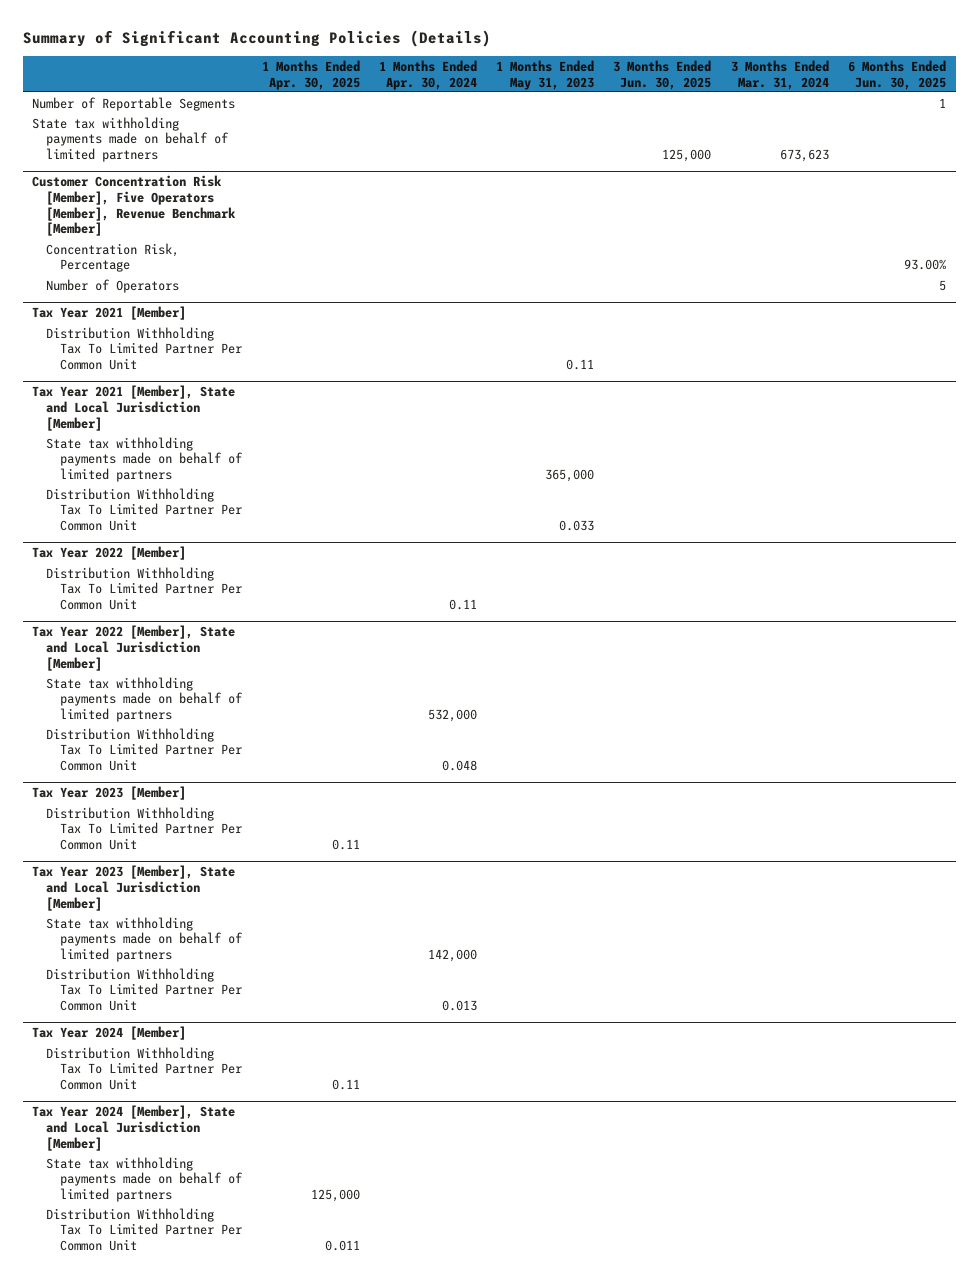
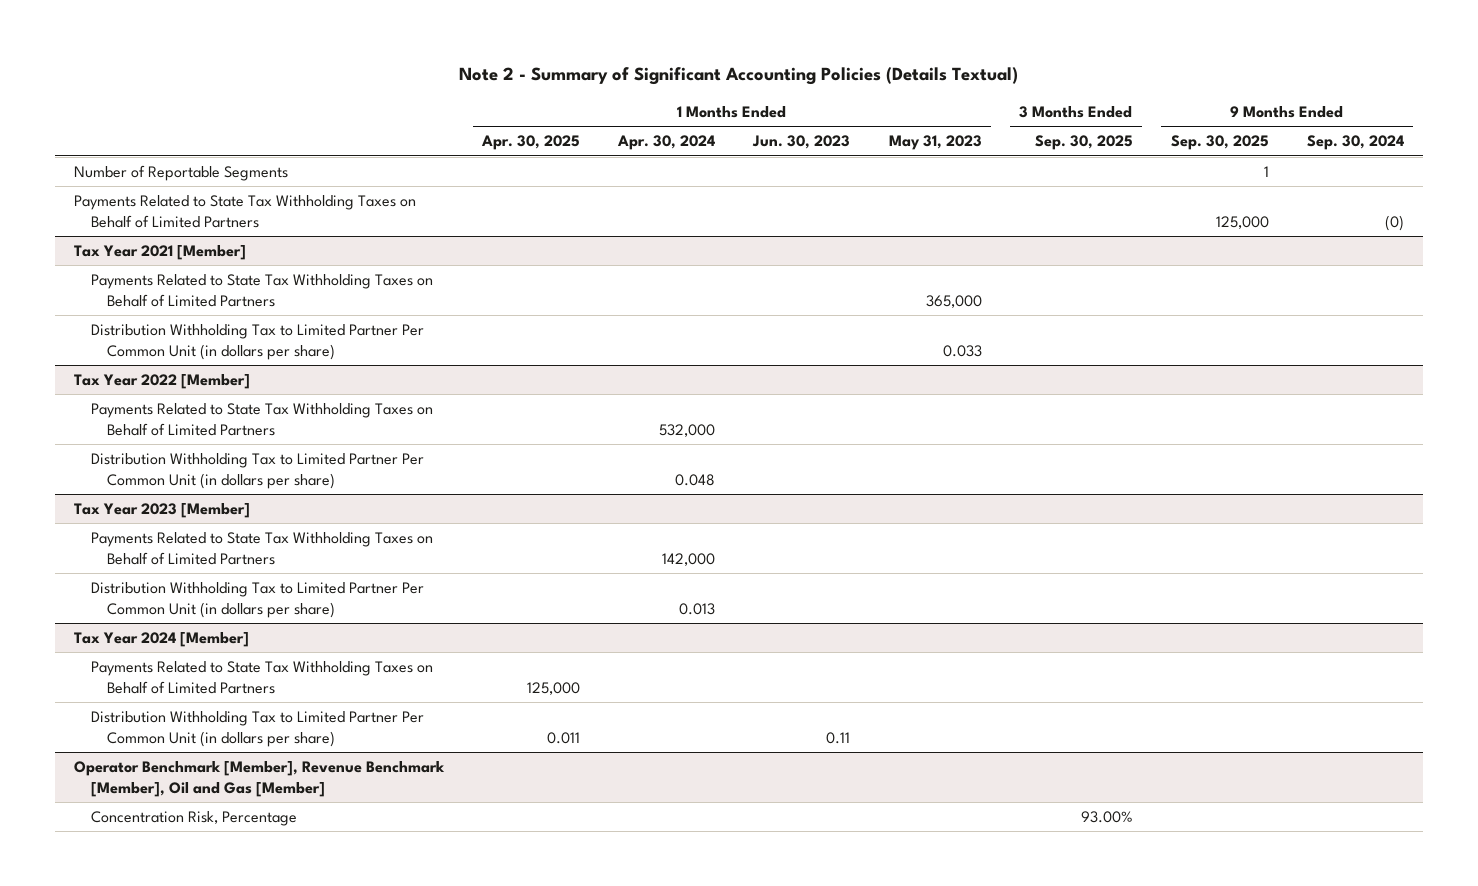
- Summary of Significant Accounting Policies (Details)
+ Note 2 - Summary of Significant Accounting Policies (Details Textual)
- | 1 Months Ended Apr. 30, 2025 | 1 Months Ended Apr. 30, 2024 | 1 Months Ended May 31, 2023 | 3 Months Ended Jun. 30, 2025 | 3 Months Ended Mar. 31, 2024 | 6 Months Ended Jun. 30, 2025
+ | 1 Months Ended Apr. 30, 2025 | 1 Months Ended Apr. 30, 2024 | 1 Months Ended Jun. 30, 2023 | 1 Months Ended May 31, 2023 | 3 Months Ended Sep. 30, 2025 | 9 Months Ended Sep. 30, 2025 | 9 Months Ended Sep. 30, 2024
- State tax withholding payments made on behalf of limited partners | | | | 125,000 | 673,623 |
- Customer Concentration Risk [Member], Five Operators [Member], Revenue Benchmark [Member]
- Concentration Risk, Percentage | | | | | | 93.00%
- Number of Operators | | | | | | 5
+ Payments Related to State Tax Withholding Taxes on Behalf of Limited Partners | | | | | | 125,000 | (0)
@ Tax Year 2021 [Member]
- Distribution Withholding Tax To Limited Partner Per Common Unit | | | 0.11 | | |
- Tax Year 2021 [Member], State and Local Jurisdiction [Member]
- State tax withholding payments made on behalf of limited partners | | | 365,000 | | |
- Distribution Withholding Tax To Limited Partner Per Common Unit | | | 0.033 | | |
@ Tax Year 2021 [Member]
+ Payments Related to State Tax Withholding Taxes on Behalf of Limited Partners | | | | 365,000 | | |
+ Distribution Withholding Tax to Limited Partner Per Common Unit (in dollars per share) | | | | 0.033 | | |
@ Tax Year 2022 [Member]
- Distribution Withholding Tax To Limited Partner Per Common Unit | | 0.11 | | | |
- Tax Year 2022 [Member], State and Local Jurisdiction [Member]
- State tax withholding payments made on behalf of limited partners | | 532,000 | | | |
- Distribution Withholding Tax To Limited Partner Per Common Unit | | 0.048 | | | |
@ Tax Year 2022 [Member]
+ Payments Related to State Tax Withholding Taxes on Behalf of Limited Partners | | 532,000 | | | | |
+ Distribution Withholding Tax to Limited Partner Per Common Unit (in dollars per share) | | 0.048 | | | | |
@ Tax Year 2023 [Member]
- Distribution Withholding Tax To Limited Partner Per Common Unit | 0.11 | | | | |
- Tax Year 2023 [Member], State and Local Jurisdiction [Member]
- State tax withholding payments made on behalf of limited partners | | 142,000 | | | |
- Distribution Withholding Tax To Limited Partner Per Common Unit | | 0.013 | | | |
@ Tax Year 2023 [Member]
+ Payments Related to State Tax Withholding Taxes on Behalf of Limited Partners | | 142,000 | | | | |
+ Distribution Withholding Tax to Limited Partner Per Common Unit (in dollars per share) | | 0.013 | | | | |
@ Tax Year 2024 [Member]
- Distribution Withholding Tax To Limited Partner Per Common Unit | 0.11 | | | | |
- Tax Year 2024 [Member], State and Local Jurisdiction [Member]
- State tax withholding payments made on behalf of limited partners | 125,000 | | | | |
- Distribution Withholding Tax To Limited Partner Per Common Unit | 0.011 | | | | |
@ Tax Year 2024 [Member]
+ Payments Related to State Tax Withholding Taxes on Behalf of Limited Partners | 125,000 | | | | | |
+ Distribution Withholding Tax to Limited Partner Per Common Unit (in dollars per share) | 0.011 | | 0.11 | | | |
+ Operator Benchmark [Member], Revenue Benchmark [Member], Oil and Gas [Member]
+ Concentration Risk, Percentage | | | | | 93.00% | |

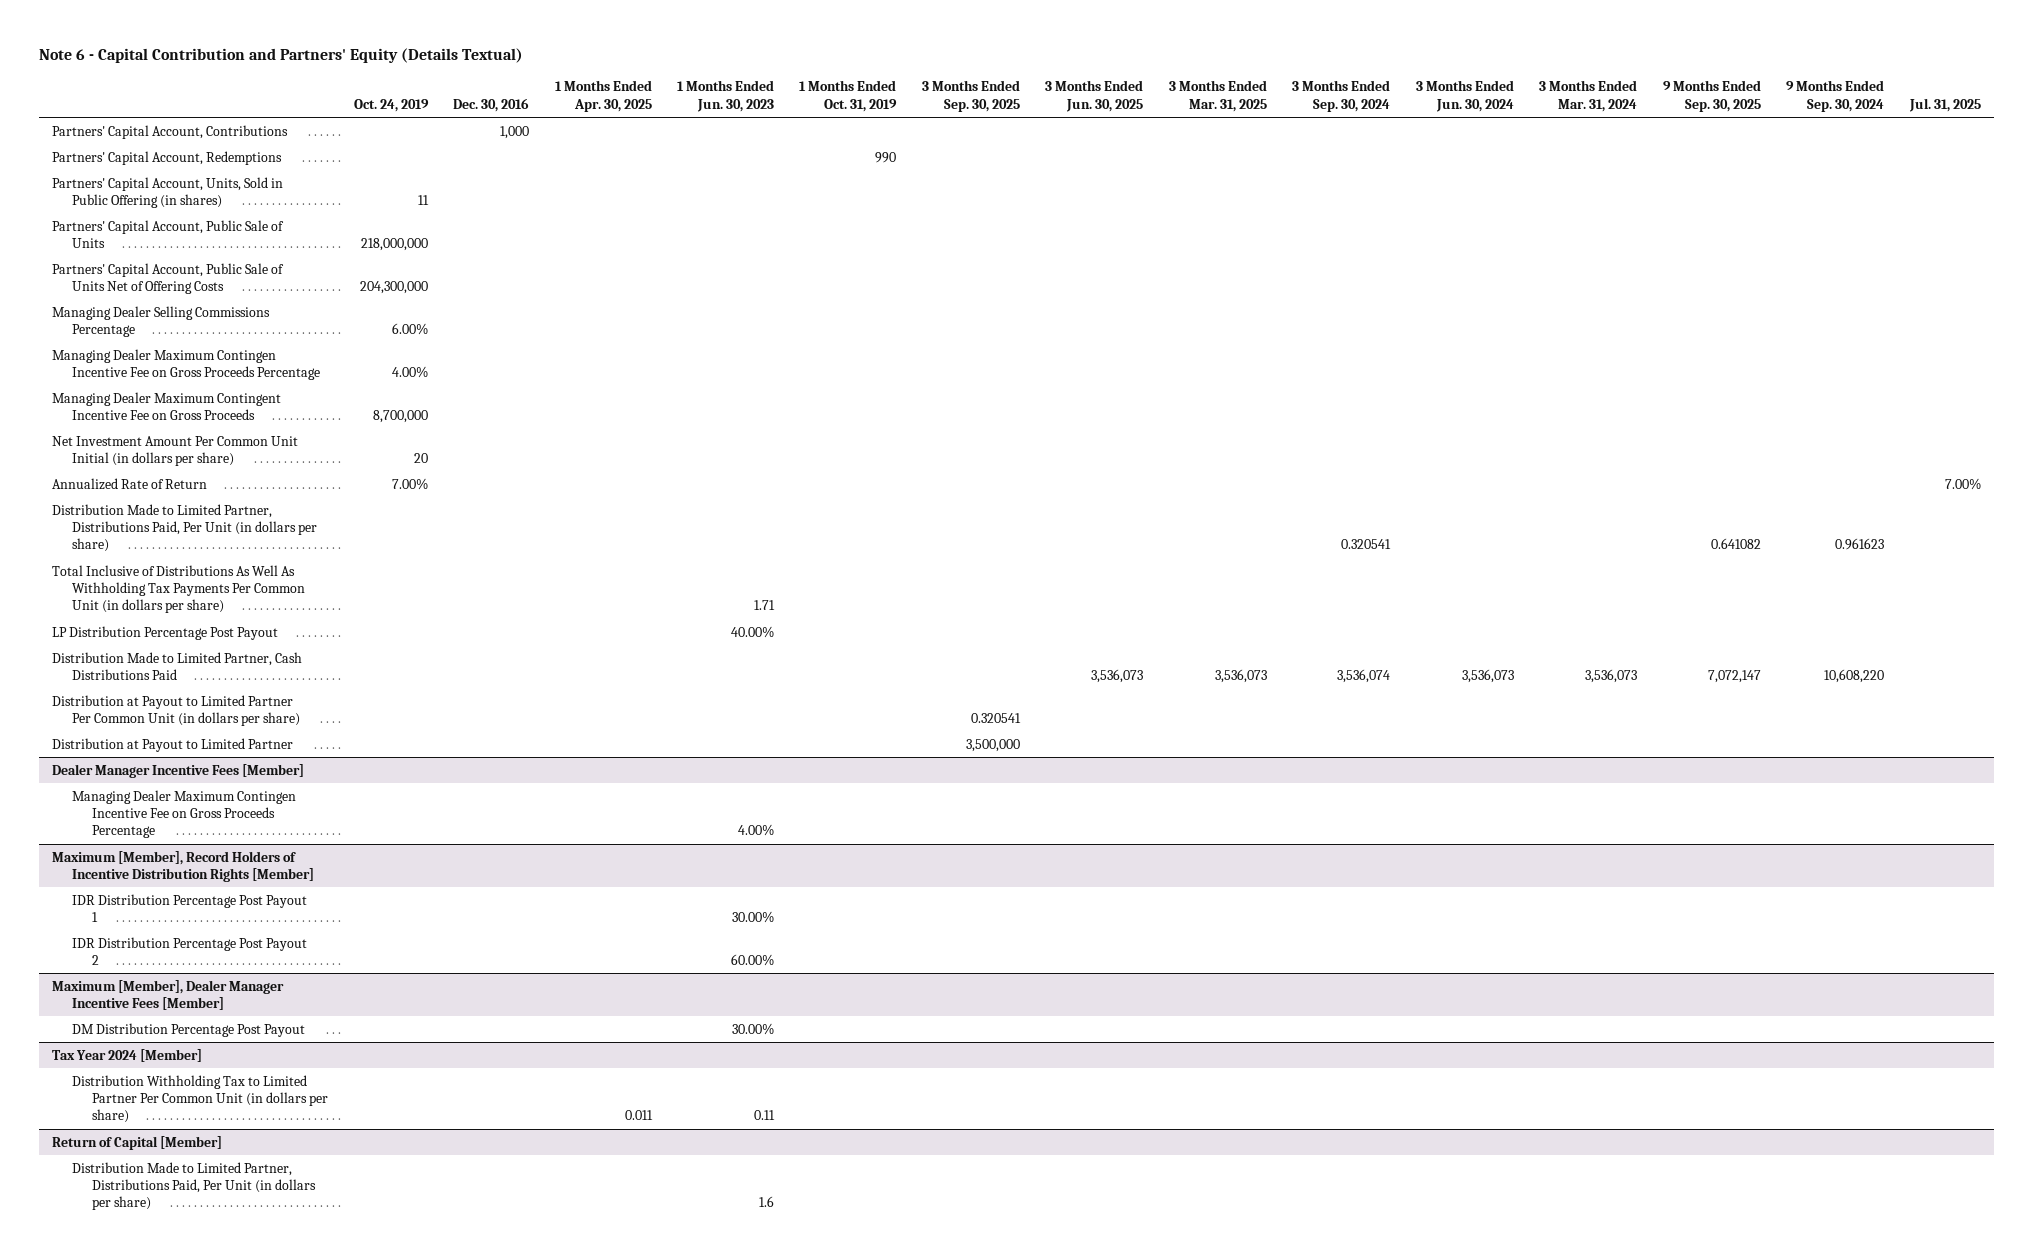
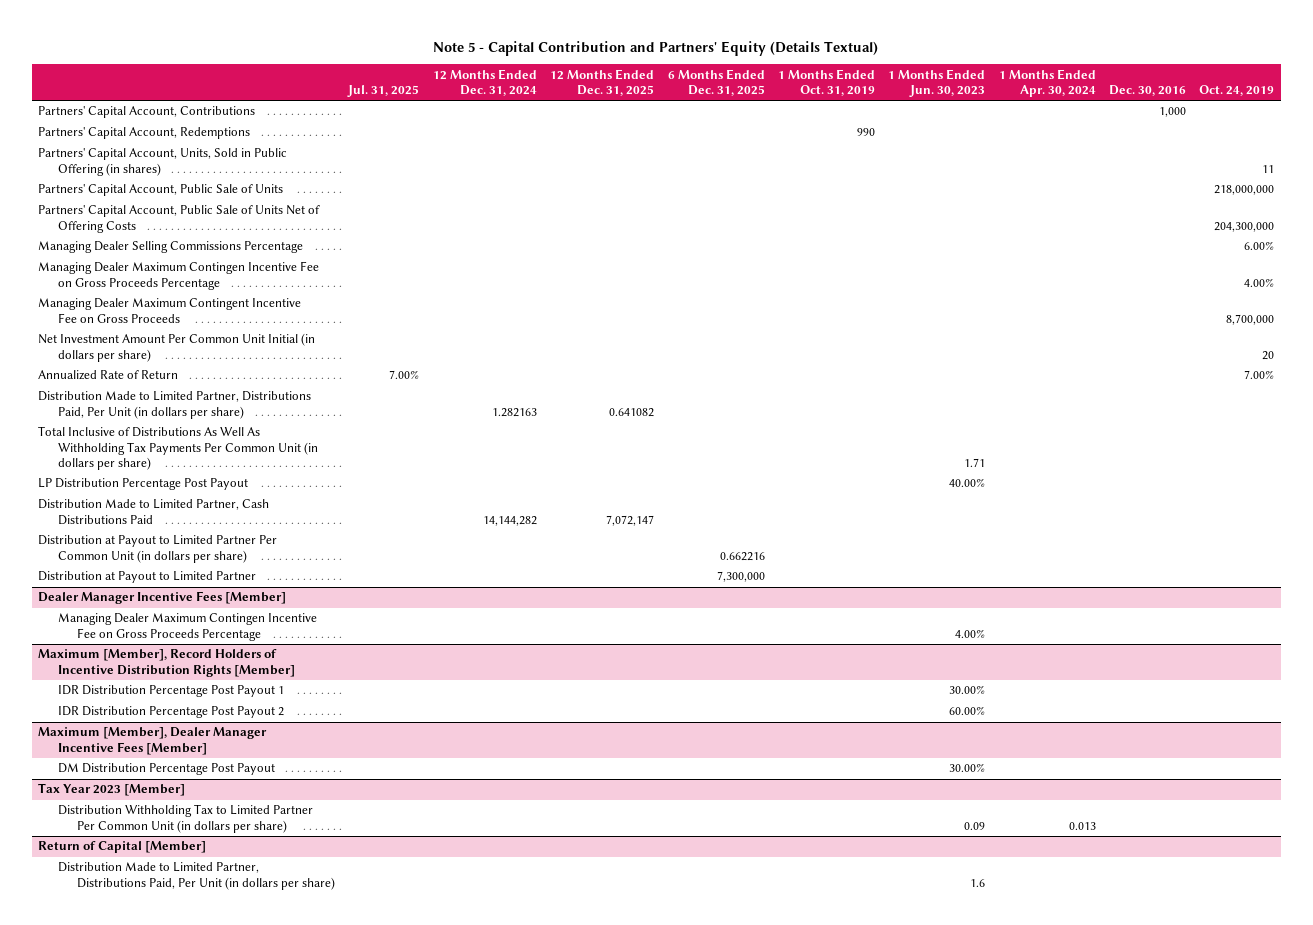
- Note 6 - Capital Contribution and Partners' Equity (Details Textual)
+ Note 5 - Capital Contribution and Partners' Equity (Details Textual)
- | Oct. 24, 2019 | Dec. 30, 2016 | 1 Months Ended Apr. 30, 2025 | 1 Months Ended Jun. 30, 2023 | 1 Months Ended Oct. 31, 2019 | 3 Months Ended Sep. 30, 2025 | 3 Months Ended Jun. 30, 2025 | 3 Months Ended Mar. 31, 2025 | 3 Months Ended Sep. 30, 2024 | 3 Months Ended Jun. 30, 2024 | 3 Months Ended Mar. 31, 2024 | 9 Months Ended Sep. 30, 2025 | 9 Months Ended Sep. 30, 2024 | Jul. 31, 2025
+ | Jul. 31, 2025 | 12 Months Ended Dec. 31, 2024 | 12 Months Ended Dec. 31, 2025 | 6 Months Ended Dec. 31, 2025 | 1 Months Ended Oct. 31, 2019 | 1 Months Ended Jun. 30, 2023 | 1 Months Ended Apr. 30, 2024 | Dec. 30, 2016 | Oct. 24, 2019
- Tax Year 2024 [Member]
- Distribution Withholding Tax to Limited Partner Per Common Unit (in dollars per share) | | | 0.011 | 0.11 | | | | | | | | | |
+ Tax Year 2023 [Member]
+ Distribution Withholding Tax to Limited Partner Per Common Unit (in dollars per share) | | | | | | 0.09 | 0.013 | |

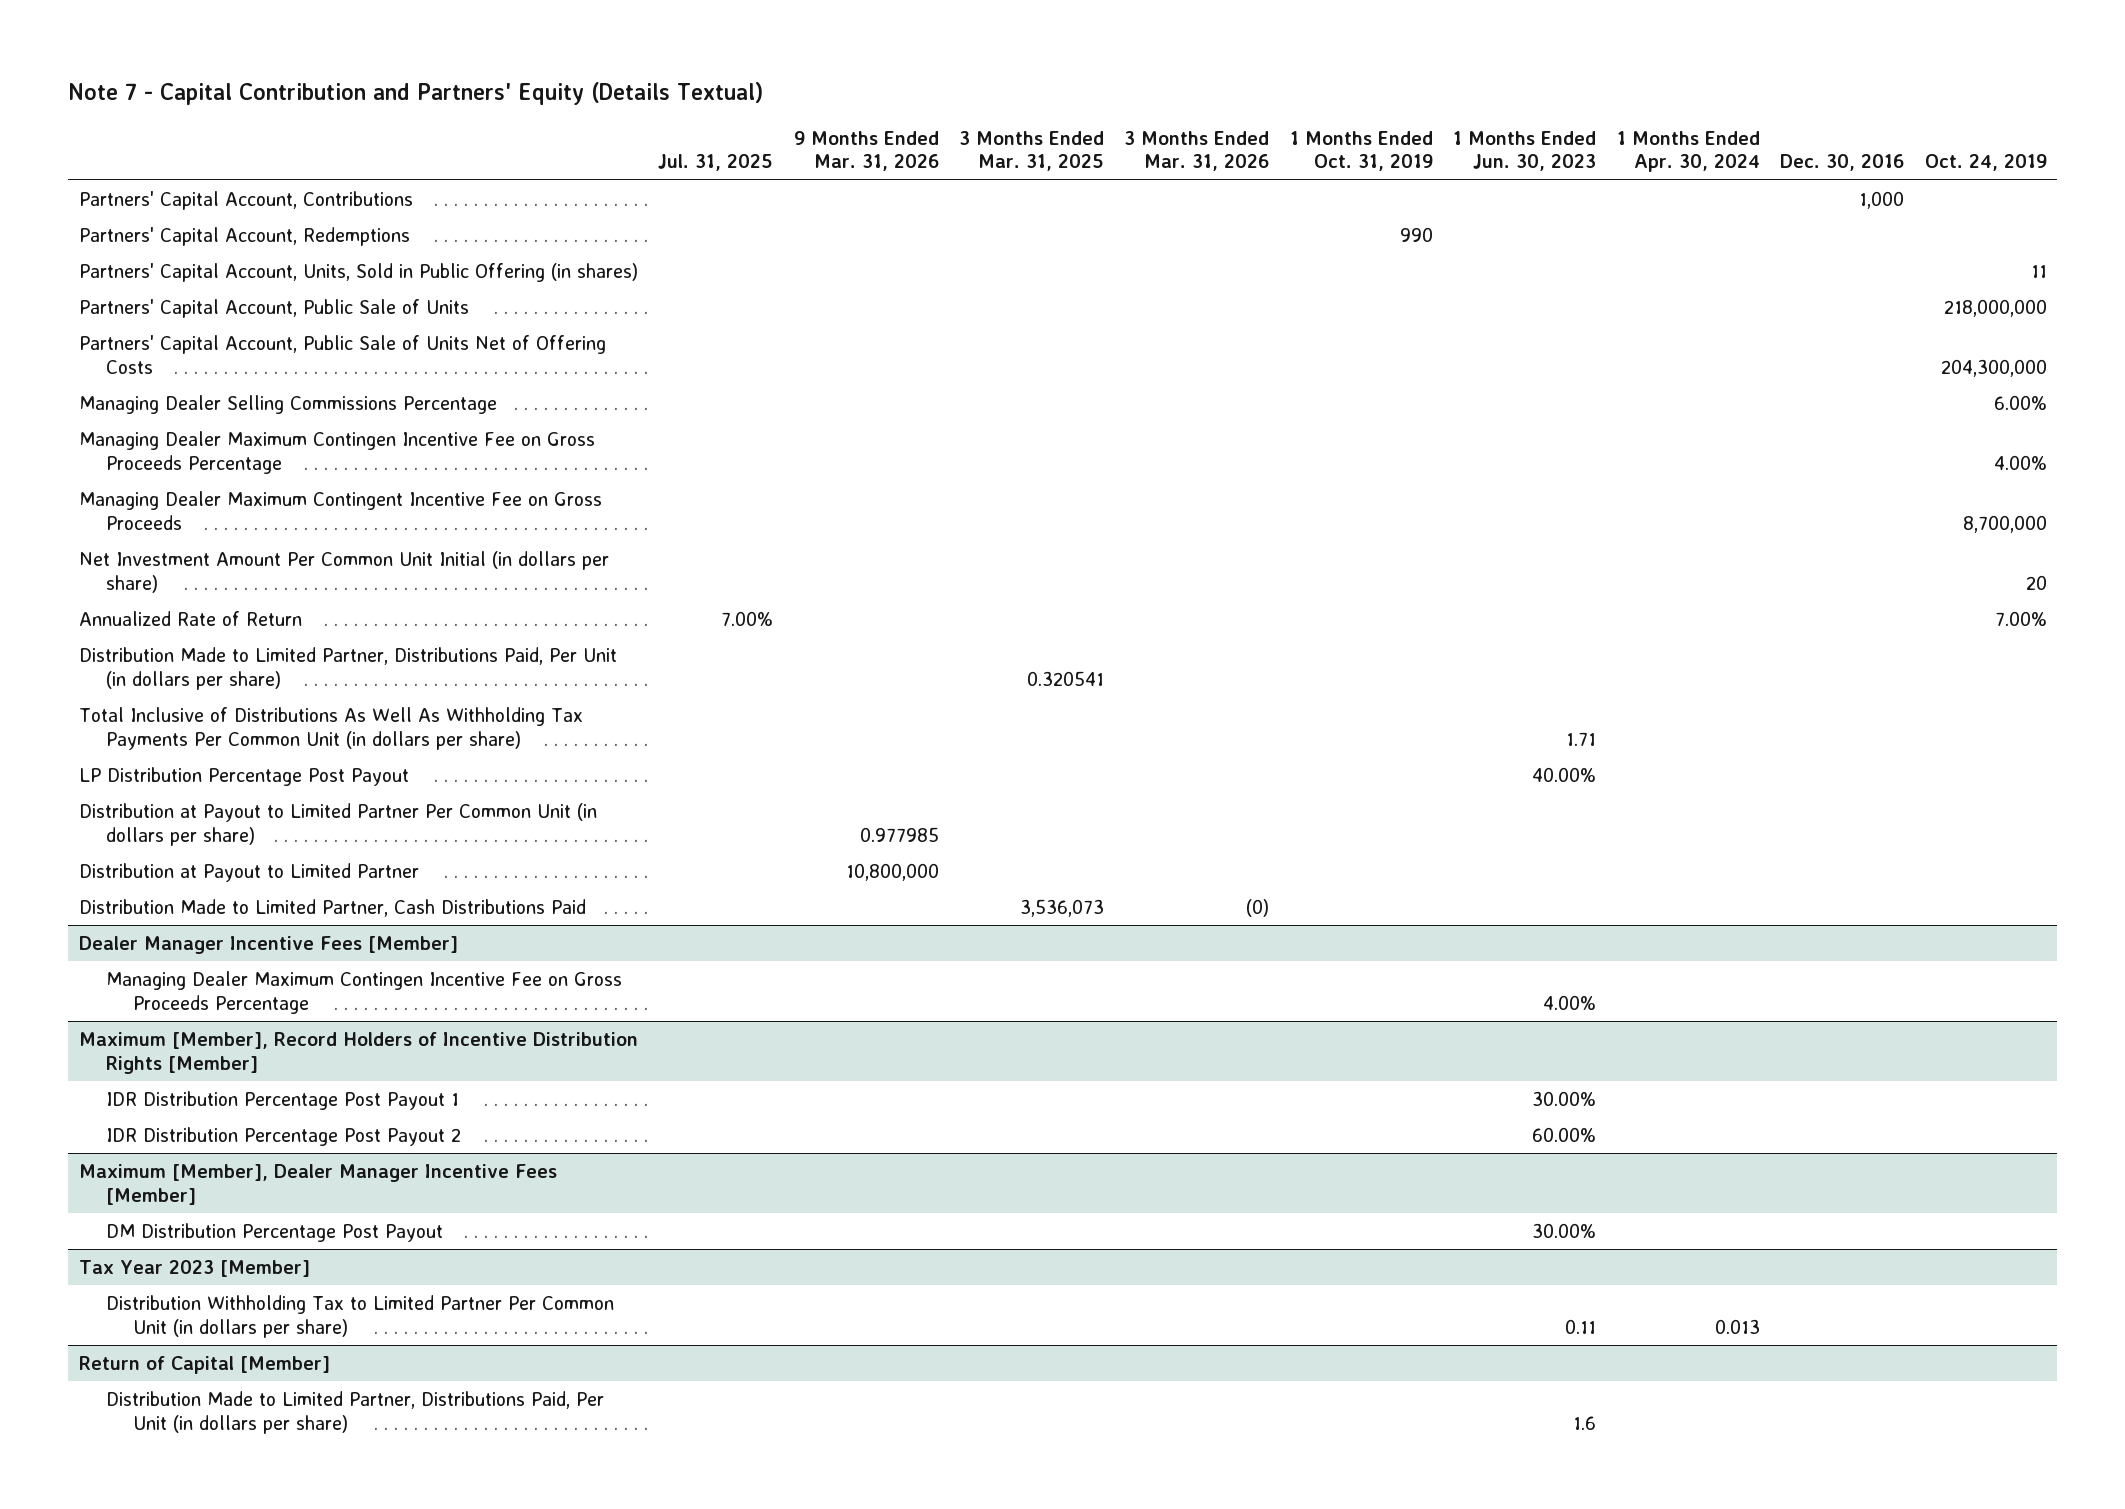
- Note 5 - Capital Contribution and Partners' Equity (Details Textual)
+ Note 7 - Capital Contribution and Partners' Equity (Details Textual)
- | Jul. 31, 2025 | 12 Months Ended Dec. 31, 2024 | 12 Months Ended Dec. 31, 2025 | 6 Months Ended Dec. 31, 2025 | 1 Months Ended Oct. 31, 2019 | 1 Months Ended Jun. 30, 2023 | 1 Months Ended Apr. 30, 2024 | Dec. 30, 2016 | Oct. 24, 2019
+ | Jul. 31, 2025 | 9 Months Ended Mar. 31, 2026 | 3 Months Ended Mar. 31, 2025 | 3 Months Ended Mar. 31, 2026 | 1 Months Ended Oct. 31, 2019 | 1 Months Ended Jun. 30, 2023 | 1 Months Ended Apr. 30, 2024 | Dec. 30, 2016 | Oct. 24, 2019
moved down: Distribution Made to Limited Partner, Cash Distributions Paid | | | 3,536,073 | (0) | | | | |
@ Tax Year 2023 [Member]
- Distribution Withholding Tax to Limited Partner Per Common Unit (in dollars per share) | | | | | | 0.09 | 0.013 | |
+ Distribution Withholding Tax to Limited Partner Per Common Unit (in dollars per share) | | | | | | 0.11 | 0.013 | |

